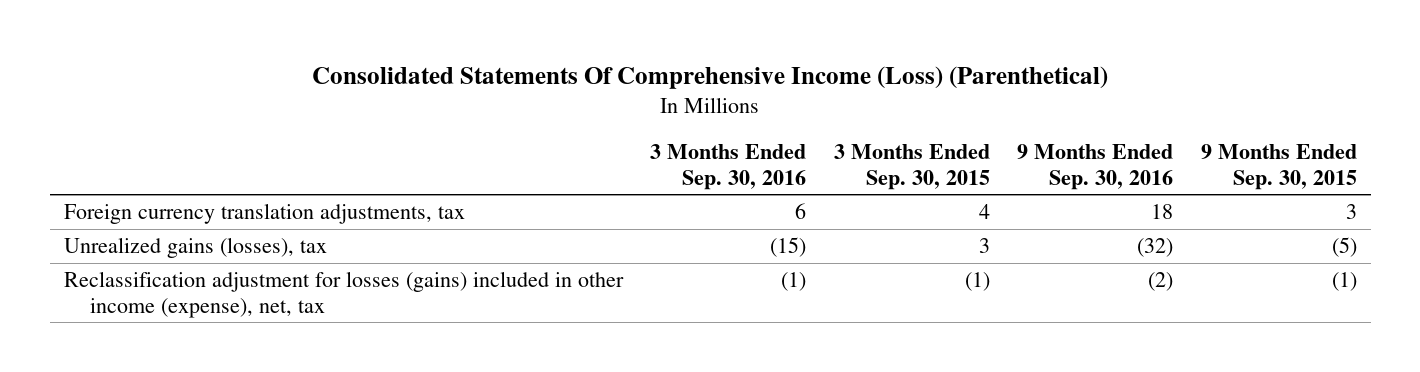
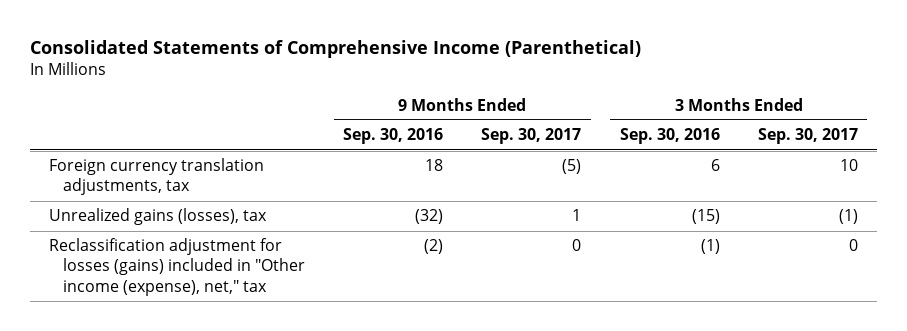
- Consolidated Statements Of Comprehensive Income (Loss) (Parenthetical)
+ Consolidated Statements of Comprehensive Income (Parenthetical)
- | 3 Months Ended Sep. 30, 2016 | 3 Months Ended Sep. 30, 2015 | 9 Months Ended Sep. 30, 2016 | 9 Months Ended Sep. 30, 2015
+ | 9 Months Ended Sep. 30, 2016 | 9 Months Ended Sep. 30, 2017 | 3 Months Ended Sep. 30, 2016 | 3 Months Ended Sep. 30, 2017
- Reclassification adjustment for losses (gains) included in other income (expense), net, tax | (1) | (1) | (2) | (1)
+ Reclassification adjustment for losses (gains) included in "Other income (expense), net," tax | (2) | 0 | (1) | 0

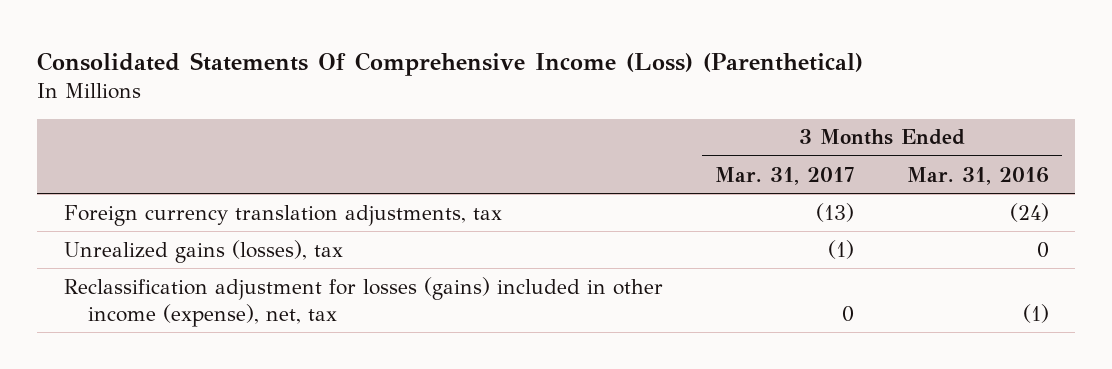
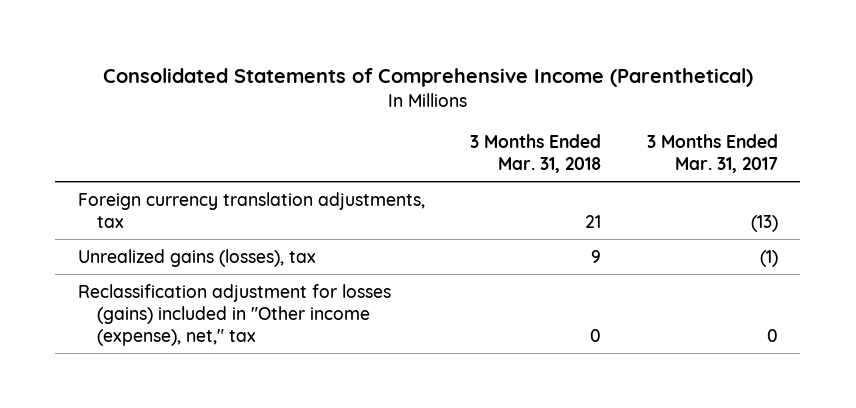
- Consolidated Statements Of Comprehensive Income (Loss) (Parenthetical)
+ Consolidated Statements of Comprehensive Income (Parenthetical)
- | 3 Months Ended Mar. 31, 2017 | 3 Months Ended Mar. 31, 2016
+ | 3 Months Ended Mar. 31, 2018 | 3 Months Ended Mar. 31, 2017
- Reclassification adjustment for losses (gains) included in other income (expense), net, tax | 0 | (1)
+ Reclassification adjustment for losses (gains) included in "Other income (expense), net," tax | 0 | 0

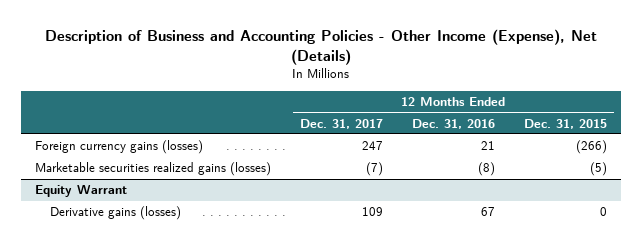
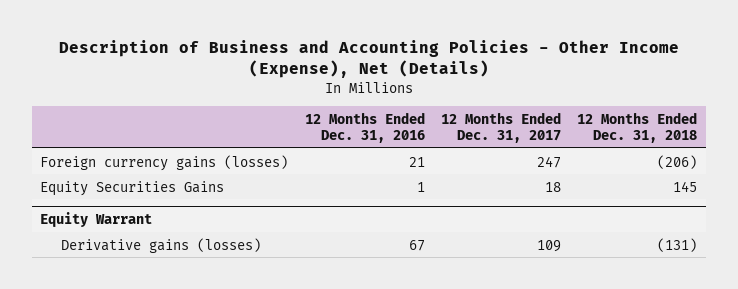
- | 12 Months Ended Dec. 31, 2017 | 12 Months Ended Dec. 31, 2016 | 12 Months Ended Dec. 31, 2015
+ | 12 Months Ended Dec. 31, 2016 | 12 Months Ended Dec. 31, 2017 | 12 Months Ended Dec. 31, 2018
- Marketable securities realized gains (losses) | (7) | (8) | (5)
+ Equity Securities Gains | 1 | 18 | 145

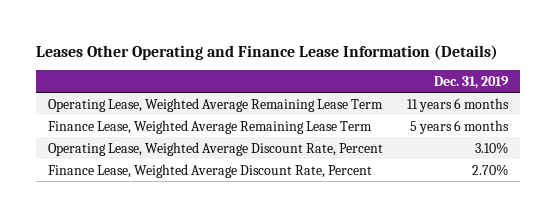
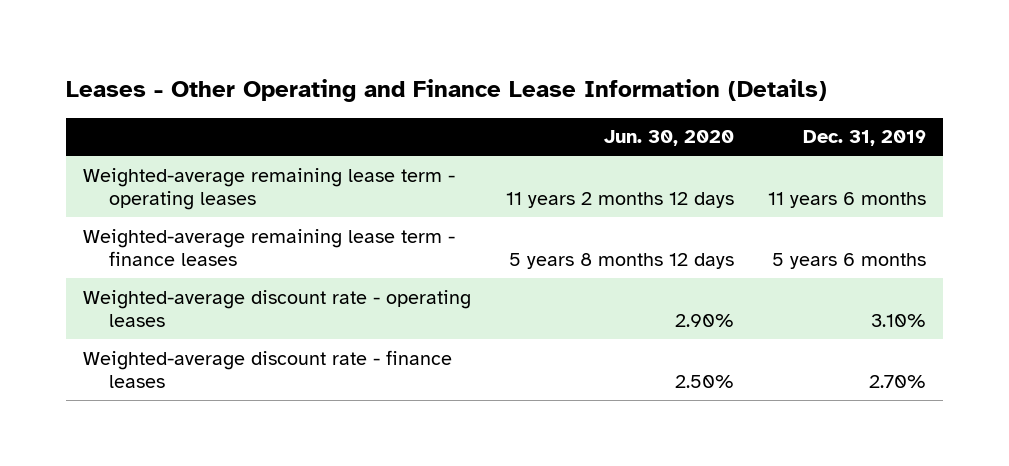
- Leases Other Operating and Finance Lease Information (Details)
+ Leases - Other Operating and Finance Lease Information (Details)
- | Dec. 31, 2019
+ | Jun. 30, 2020 | Dec. 31, 2019
- Operating Lease, Weighted Average Remaining Lease Term | 11 years 6 months
- Finance Lease, Weighted Average Remaining Lease Term | 5 years 6 months
- Operating Lease, Weighted Average Discount Rate, Percent | 3.10%
- Finance Lease, Weighted Average Discount Rate, Percent | 2.70%
+ Weighted-average remaining lease term - operating leases | 11 years 2 months 12 days | 11 years 6 months
+ Weighted-average remaining lease term - finance leases | 5 years 8 months 12 days | 5 years 6 months
+ Weighted-average discount rate - operating leases | 2.90% | 3.10%
+ Weighted-average discount rate - finance leases | 2.50% | 2.70%

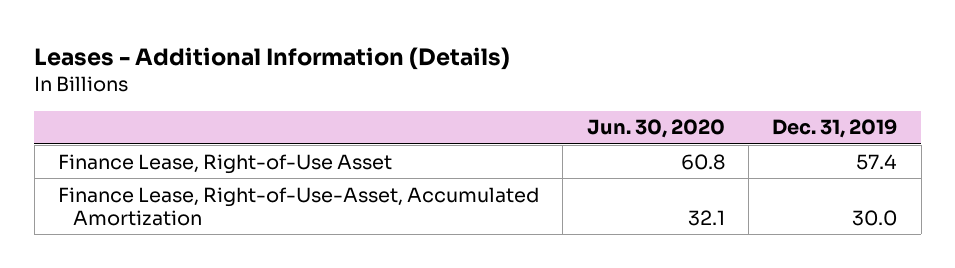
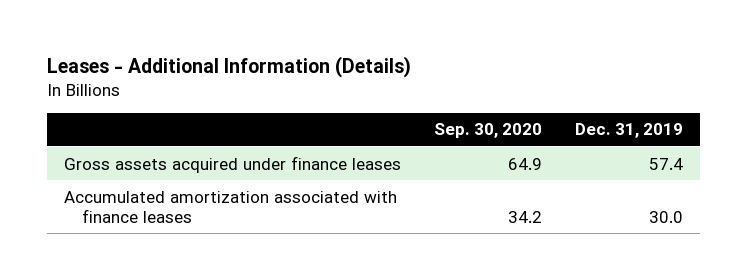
- | Jun. 30, 2020 | Dec. 31, 2019
+ | Sep. 30, 2020 | Dec. 31, 2019
- Finance Lease, Right-of-Use Asset | 60.8 | 57.4
- Finance Lease, Right-of-Use-Asset, Accumulated Amortization | 32.1 | 30.0
+ Gross assets acquired under finance leases | 64.9 | 57.4
+ Accumulated amortization associated with finance leases | 34.2 | 30.0

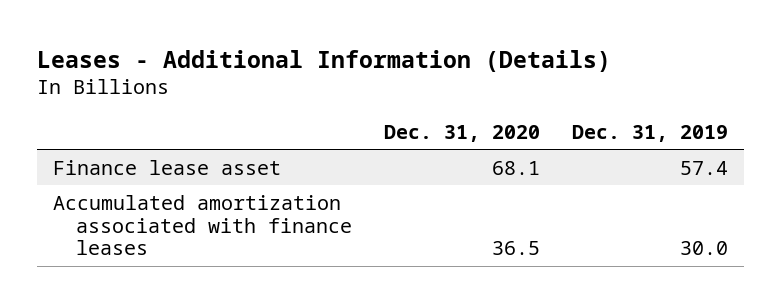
- | Sep. 30, 2020 | Dec. 31, 2019
+ | Dec. 31, 2020 | Dec. 31, 2019
- Gross assets acquired under finance leases | 64.9 | 57.4
+ Finance lease asset | 68.1 | 57.4

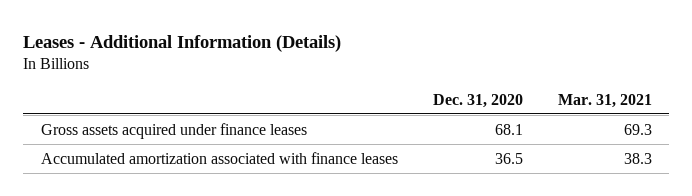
- | Dec. 31, 2020 | Dec. 31, 2019
+ | Dec. 31, 2020 | Mar. 31, 2021
- Finance lease asset | 68.1 | 57.4
+ Gross assets acquired under finance leases | 68.1 | 69.3

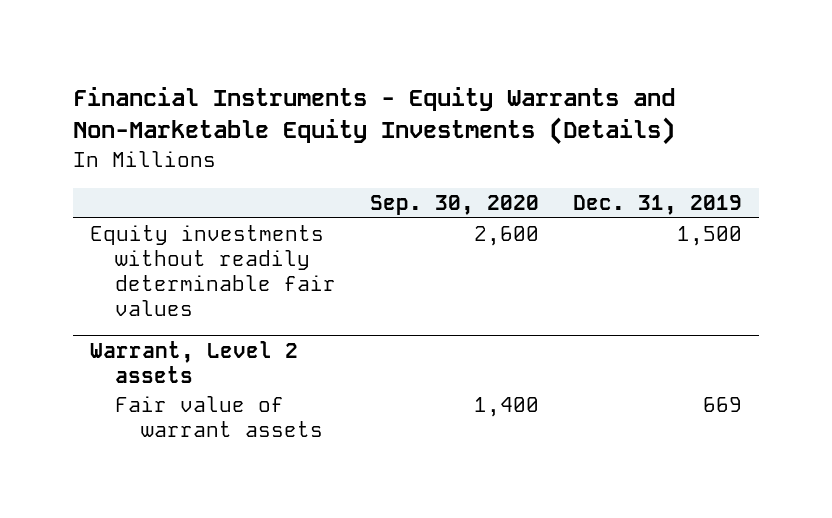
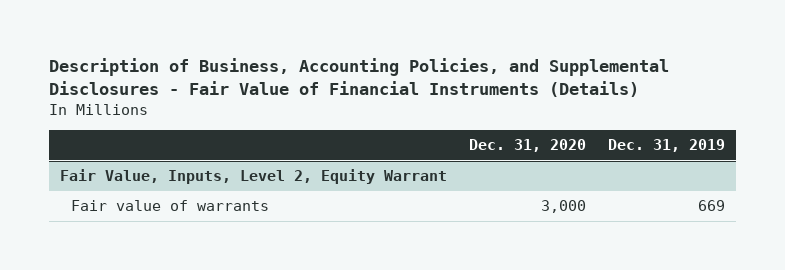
- Financial Instruments - Equity Warrants and Non-Marketable Equity Investments (Details)
+ Description of Business, Accounting Policies, and Supplemental Disclosures - Fair Value of Financial Instruments (Details)
- | Sep. 30, 2020 | Dec. 31, 2019
+ | Dec. 31, 2020 | Dec. 31, 2019
- Equity investments without readily determinable fair values | 2,600 | 1,500
- Warrant, Level 2 assets
- Fair value of warrant assets | 1,400 | 669
+ Fair Value, Inputs, Level 2, Equity Warrant
+ Fair value of warrants | 3,000 | 669

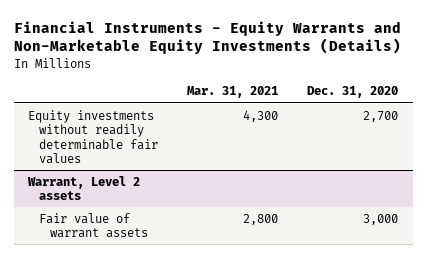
- Description of Business, Accounting Policies, and Supplemental Disclosures - Fair Value of Financial Instruments (Details)
+ Financial Instruments - Equity Warrants and Non-Marketable Equity Investments (Details)
- | Dec. 31, 2020 | Dec. 31, 2019
+ | Mar. 31, 2021 | Dec. 31, 2020
- Fair Value, Inputs, Level 2, Equity Warrant
- Fair value of warrants | 3,000 | 669
+ Equity investments without readily determinable fair values | 4,300 | 2,700
+ Warrant, Level 2 assets
+ Fair value of warrant assets | 2,800 | 3,000

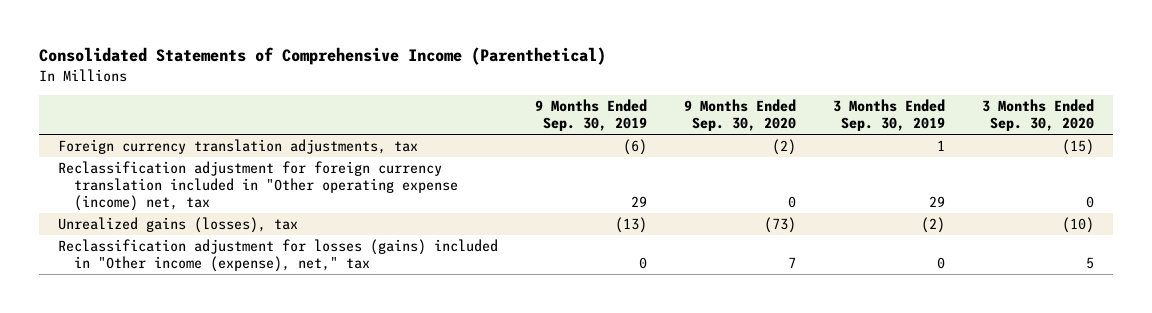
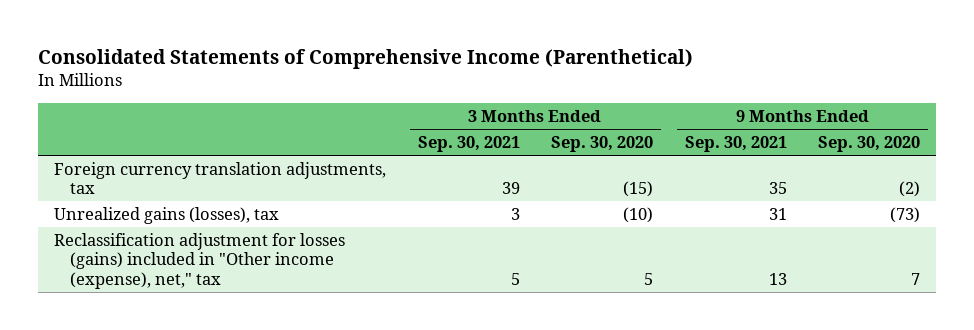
- | 9 Months Ended Sep. 30, 2019 | 9 Months Ended Sep. 30, 2020 | 3 Months Ended Sep. 30, 2019 | 3 Months Ended Sep. 30, 2020
+ | 3 Months Ended Sep. 30, 2021 | 3 Months Ended Sep. 30, 2020 | 9 Months Ended Sep. 30, 2021 | 9 Months Ended Sep. 30, 2020
- Reclassification adjustment for foreign currency translation included in "Other operating expense (income) net, tax | 29 | 0 | 29 | 0

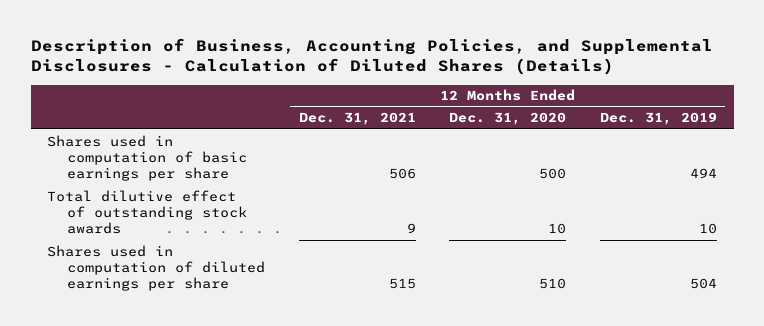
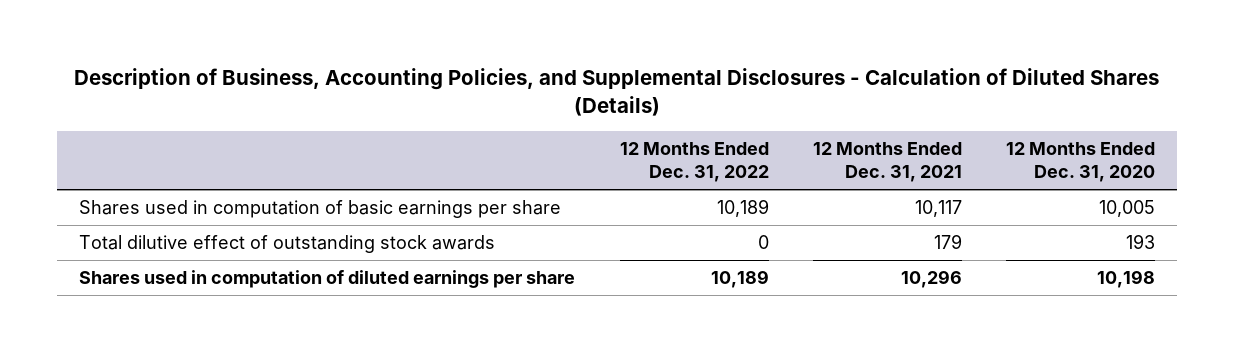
- | 12 Months Ended Dec. 31, 2021 | 12 Months Ended Dec. 31, 2020 | 12 Months Ended Dec. 31, 2019
+ | 12 Months Ended Dec. 31, 2022 | 12 Months Ended Dec. 31, 2021 | 12 Months Ended Dec. 31, 2020
- Shares used in computation of basic earnings per share | 506 | 500 | 494
- Total dilutive effect of outstanding stock awards | 9 | 10 | 10
- Shares used in computation of diluted earnings per share | 515 | 510 | 504
+ Shares used in computation of basic earnings per share | 10,189 | 10,117 | 10,005
+ Total dilutive effect of outstanding stock awards | 0 | 179 | 193
+ Shares used in computation of diluted earnings per share | 10,189 | 10,296 | 10,198

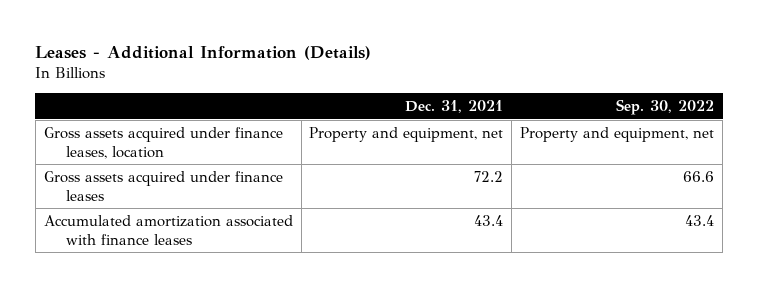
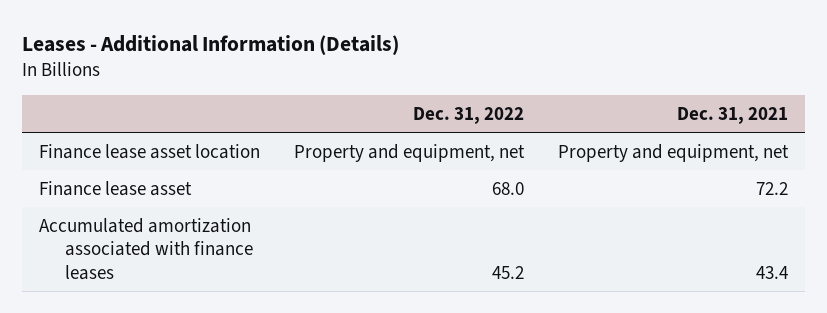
- | Dec. 31, 2021 | Sep. 30, 2022
+ | Dec. 31, 2022 | Dec. 31, 2021
- Gross assets acquired under finance leases, location | Property and equipment, net | Property and equipment, net
- Gross assets acquired under finance leases | 72.2 | 66.6
+ Finance lease asset location | Property and equipment, net | Property and equipment, net
+ Finance lease asset | 68.0 | 72.2

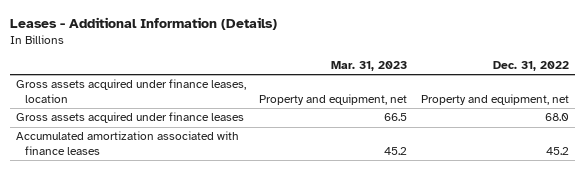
- | Dec. 31, 2022 | Dec. 31, 2021
+ | Mar. 31, 2023 | Dec. 31, 2022
- Finance lease asset location | Property and equipment, net | Property and equipment, net
- Finance lease asset | 68.0 | 72.2
+ Gross assets acquired under finance leases, location | Property and equipment, net | Property and equipment, net
+ Gross assets acquired under finance leases | 66.5 | 68.0

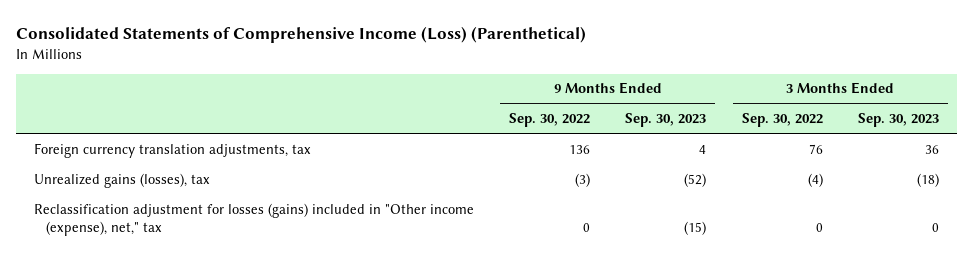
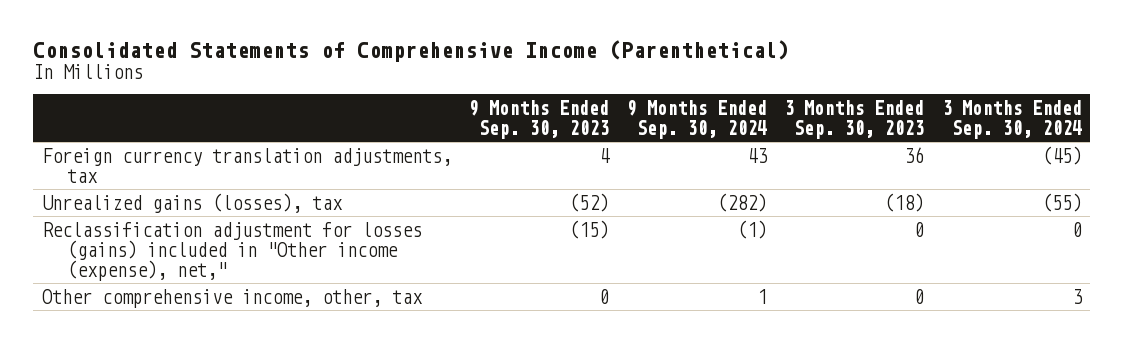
- Consolidated Statements of Comprehensive Income (Loss) (Parenthetical)
+ Consolidated Statements of Comprehensive Income (Parenthetical)
- | 9 Months Ended Sep. 30, 2022 | 9 Months Ended Sep. 30, 2023 | 3 Months Ended Sep. 30, 2022 | 3 Months Ended Sep. 30, 2023
+ | 9 Months Ended Sep. 30, 2023 | 9 Months Ended Sep. 30, 2024 | 3 Months Ended Sep. 30, 2023 | 3 Months Ended Sep. 30, 2024
- Reclassification adjustment for losses (gains) included in "Other income (expense), net," tax | 0 | (15) | 0 | 0
+ Reclassification adjustment for losses (gains) included in "Other income (expense), net," | (15) | (1) | 0 | 0
+ Other comprehensive income, other, tax | 0 | 1 | 0 | 3

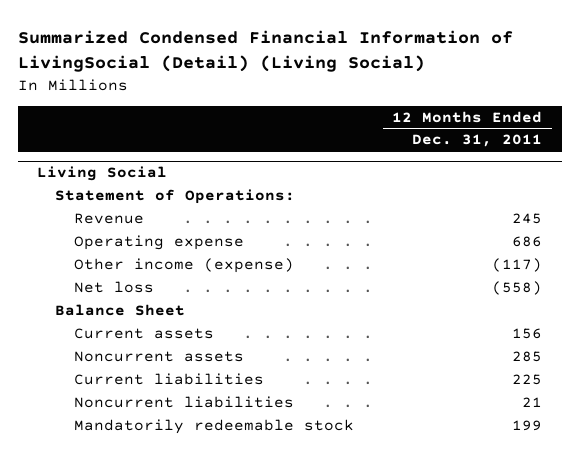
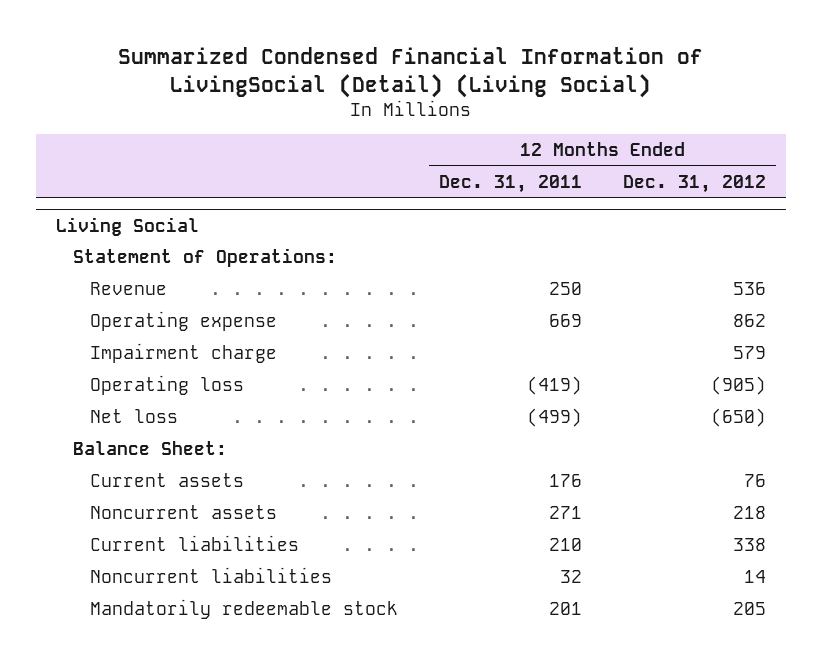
- | 12 Months Ended Dec. 31, 2011
+ | 12 Months Ended Dec. 31, 2011 | 12 Months Ended Dec. 31, 2012
@ Living Social
- Revenue | 245
- Operating expense | 686
- Other income (expense) | (117)
- Net loss | (558)
- Balance Sheet
- Current assets | 156
- Noncurrent assets | 285
- Current liabilities | 225
- Noncurrent liabilities | 21
- Mandatorily redeemable stock | 199
+ Revenue | 250 | 536
+ Operating expense | 669 | 862
+ Impairment charge | | 579
+ Operating loss | (419) | (905)
+ Net loss | (499) | (650)
+ Balance Sheet:
+ Current assets | 176 | 76
+ Noncurrent assets | 271 | 218
+ Current liabilities | 210 | 338
+ Noncurrent liabilities | 32 | 14
+ Mandatorily redeemable stock | 201 | 205

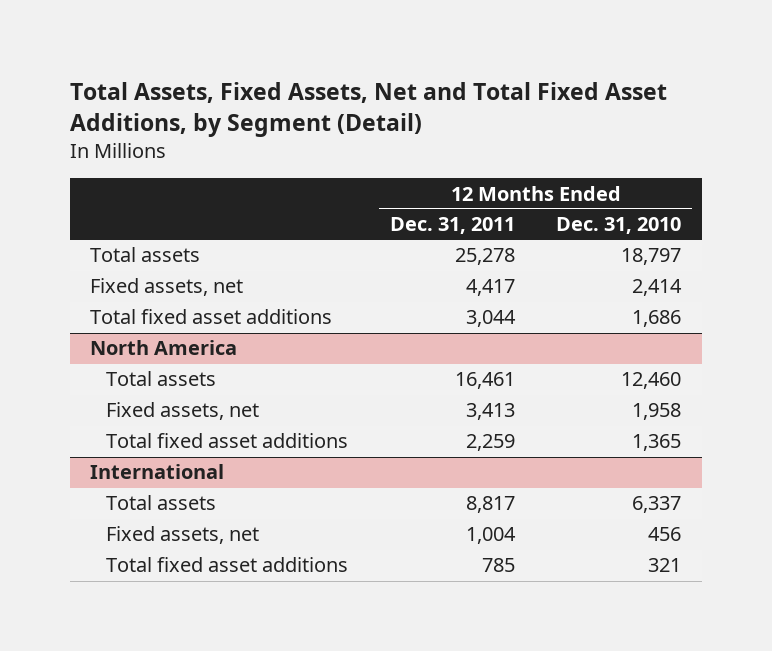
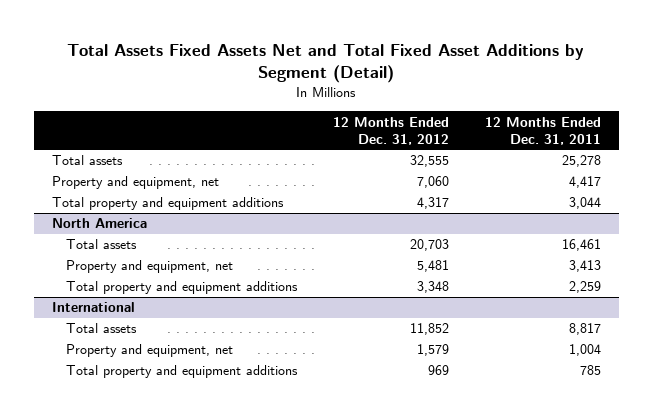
- Total Assets, Fixed Assets, Net and Total Fixed Asset Additions, by Segment (Detail)
+ Total Assets Fixed Assets Net and Total Fixed Asset Additions by Segment (Detail)
- | 12 Months Ended Dec. 31, 2011 | 12 Months Ended Dec. 31, 2010
+ | 12 Months Ended Dec. 31, 2012 | 12 Months Ended Dec. 31, 2011
- Fixed assets, net | 4,417 | 2,414
- Total fixed asset additions | 3,044 | 1,686
+ Property and equipment, net | 7,060 | 4,417
+ Total property and equipment additions | 4,317 | 3,044
@ North America
- Fixed assets, net | 3,413 | 1,958
- Total fixed asset additions | 2,259 | 1,365
+ Property and equipment, net | 5,481 | 3,413
+ Total property and equipment additions | 3,348 | 2,259
@ International
- Fixed assets, net | 1,004 | 456
- Total fixed asset additions | 785 | 321
+ Property and equipment, net | 1,579 | 1,004
+ Total property and equipment additions | 969 | 785

